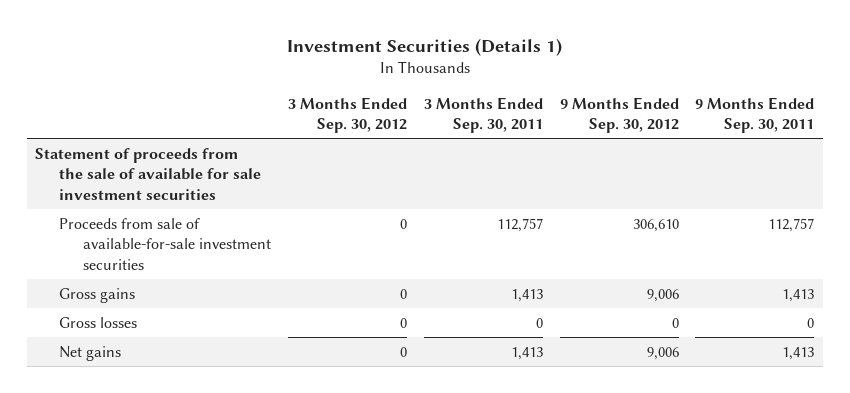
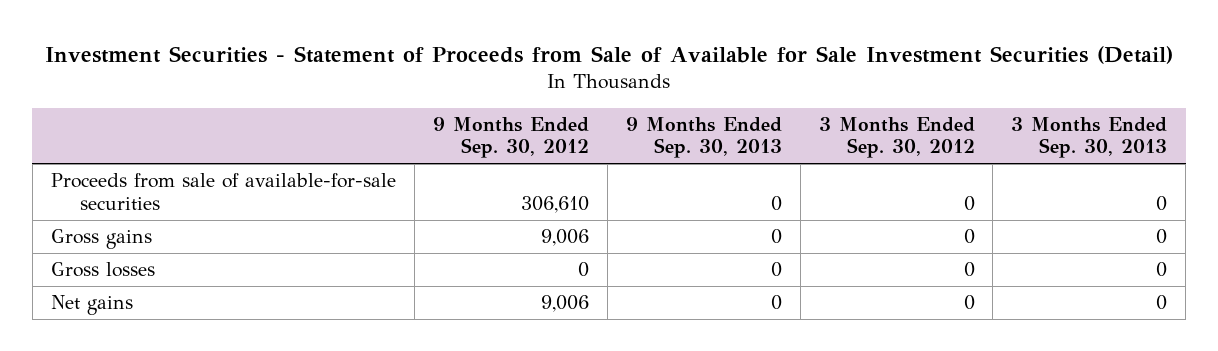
- Investment Securities (Details 1)
+ Investment Securities - Statement of Proceeds from Sale of Available for Sale Investment Securities (Detail)
- | 3 Months Ended Sep. 30, 2012 | 3 Months Ended Sep. 30, 2011 | 9 Months Ended Sep. 30, 2012 | 9 Months Ended Sep. 30, 2011
+ | 9 Months Ended Sep. 30, 2012 | 9 Months Ended Sep. 30, 2013 | 3 Months Ended Sep. 30, 2012 | 3 Months Ended Sep. 30, 2013
- Statement of proceeds from the sale of available for sale investment securities
- Proceeds from sale of available-for-sale investment securities | 0 | 112,757 | 306,610 | 112,757
+ Proceeds from sale of available-for-sale securities | 306,610 | 0 | 0 | 0

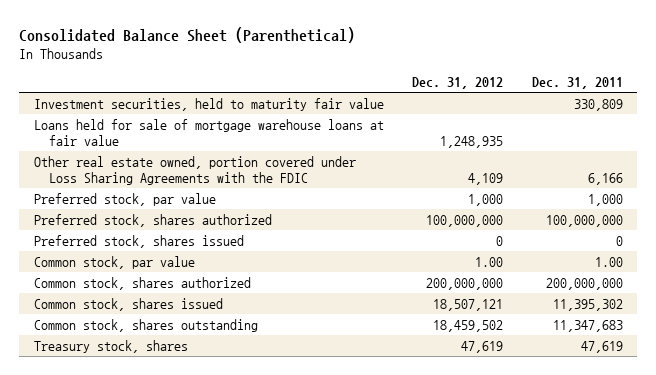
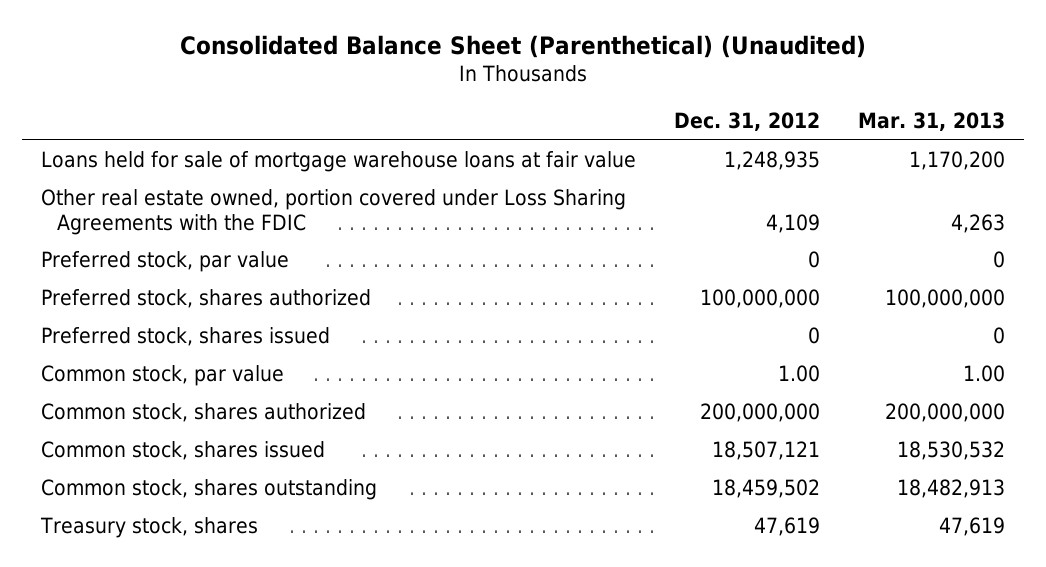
- Consolidated Balance Sheet (Parenthetical)
+ Consolidated Balance Sheet (Parenthetical) (Unaudited)
- | Dec. 31, 2012 | Dec. 31, 2011
+ | Dec. 31, 2012 | Mar. 31, 2013
- Investment securities, held to maturity fair value | | 330,809
- Preferred stock, par value | 1,000 | 1,000
+ Preferred stock, par value | 0 | 0

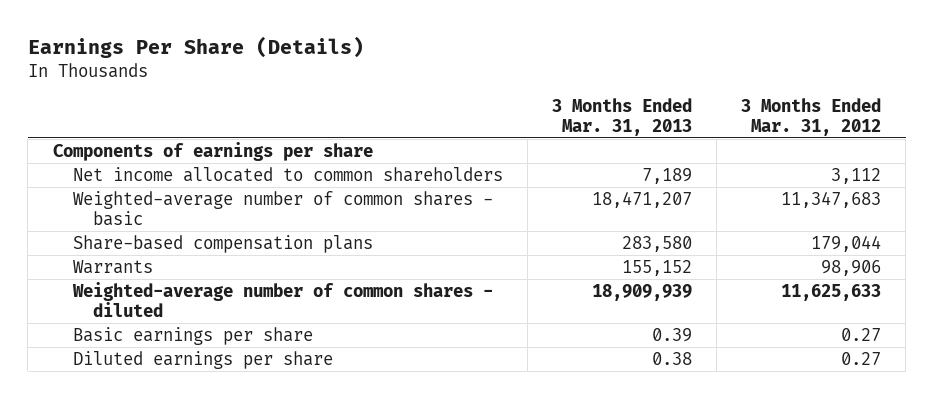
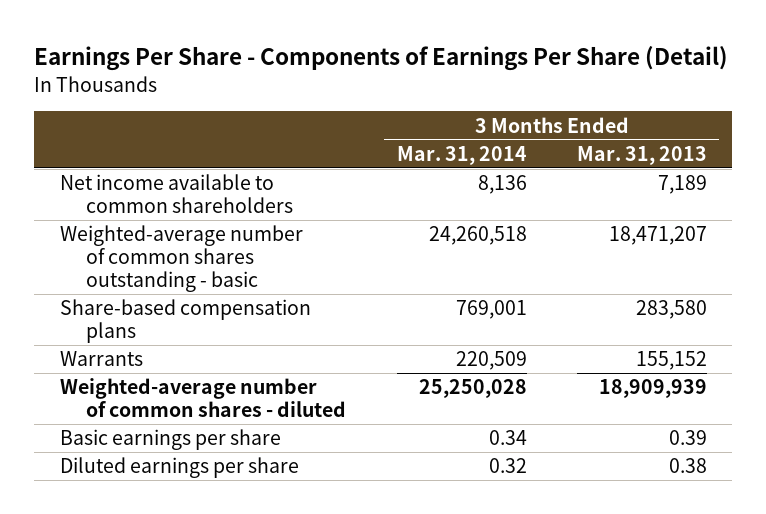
- Earnings Per Share (Details)
+ Earnings Per Share - Components of Earnings Per Share (Detail)
- | 3 Months Ended Mar. 31, 2013 | 3 Months Ended Mar. 31, 2012
+ | 3 Months Ended Mar. 31, 2014 | 3 Months Ended Mar. 31, 2013
- Components of earnings per share
- Net income allocated to common shareholders | 7,189 | 3,112
- Weighted-average number of common shares - basic | 18,471,207 | 11,347,683
+ Net income available to common shareholders | 8,136 | 7,189
+ Weighted-average number of common shares outstanding - basic | 24,260,518 | 18,471,207

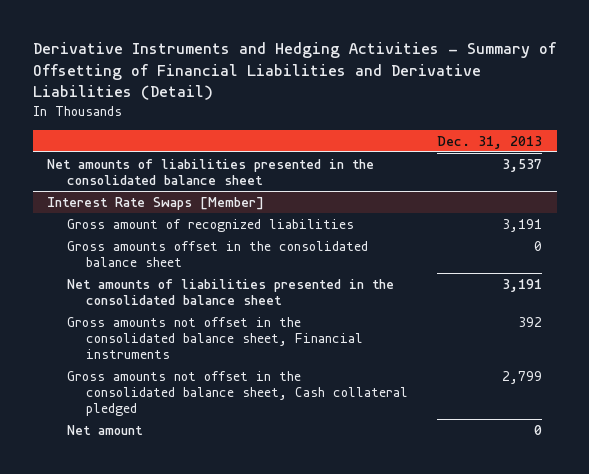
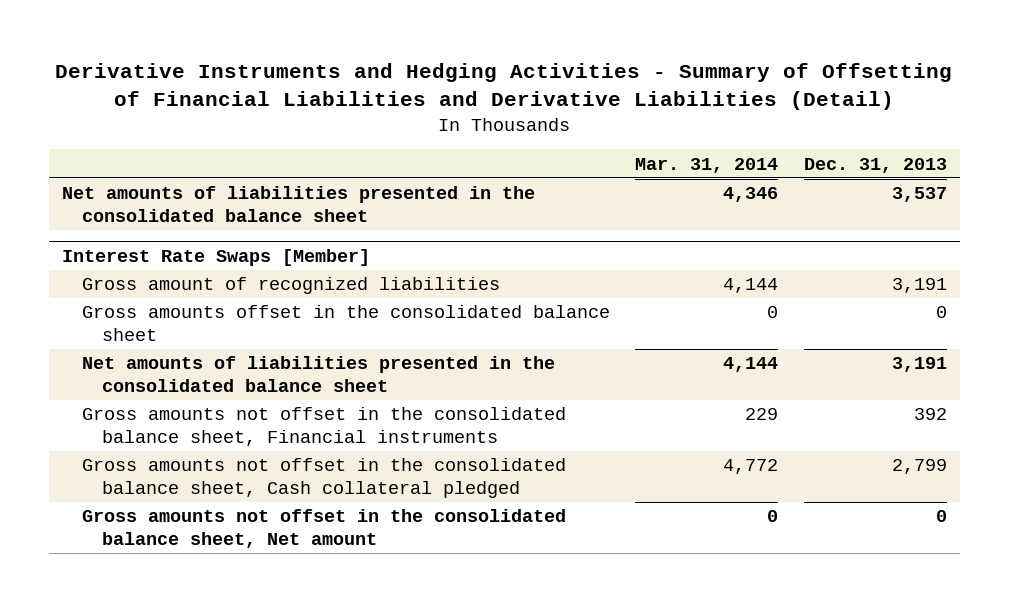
- | Dec. 31, 2013
+ | Mar. 31, 2014 | Dec. 31, 2013
@ Interest Rate Swaps [Member]
- Net amount | 0
+ Gross amounts not offset in the consolidated balance sheet, Net amount | 0 | 0

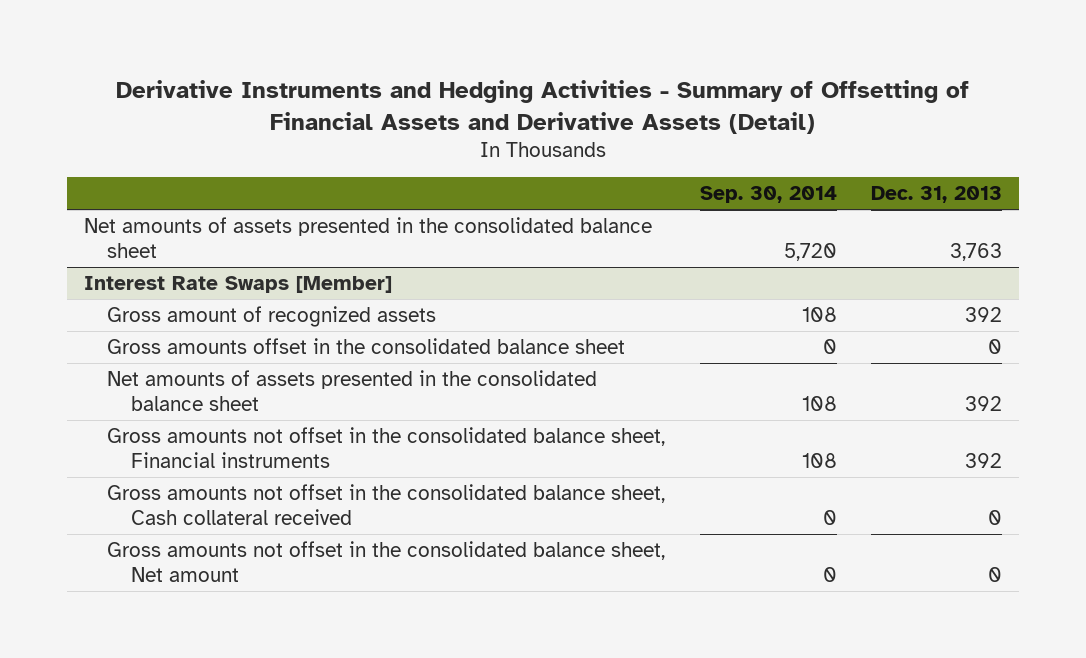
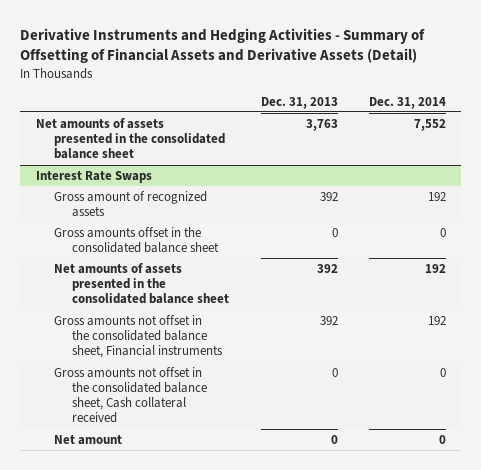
- | Sep. 30, 2014 | Dec. 31, 2013
+ | Dec. 31, 2013 | Dec. 31, 2014
- Interest Rate Swaps [Member]
+ Interest Rate Swaps
- Gross amounts not offset in the consolidated balance sheet, Net amount | 0 | 0
+ Net amount | 0 | 0

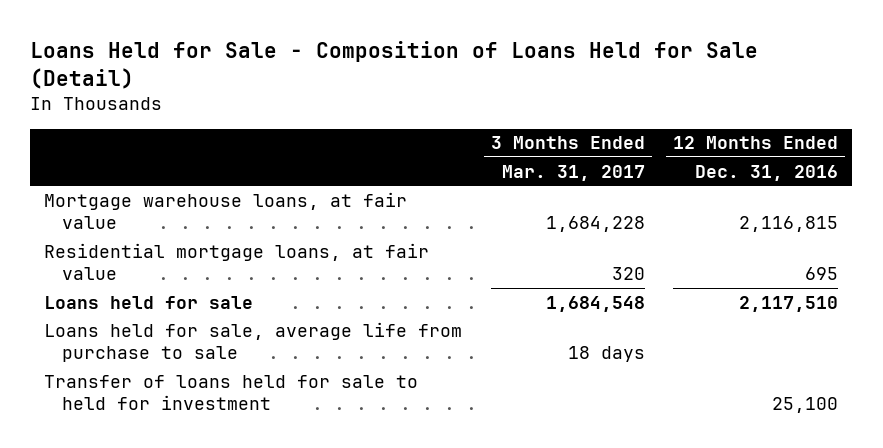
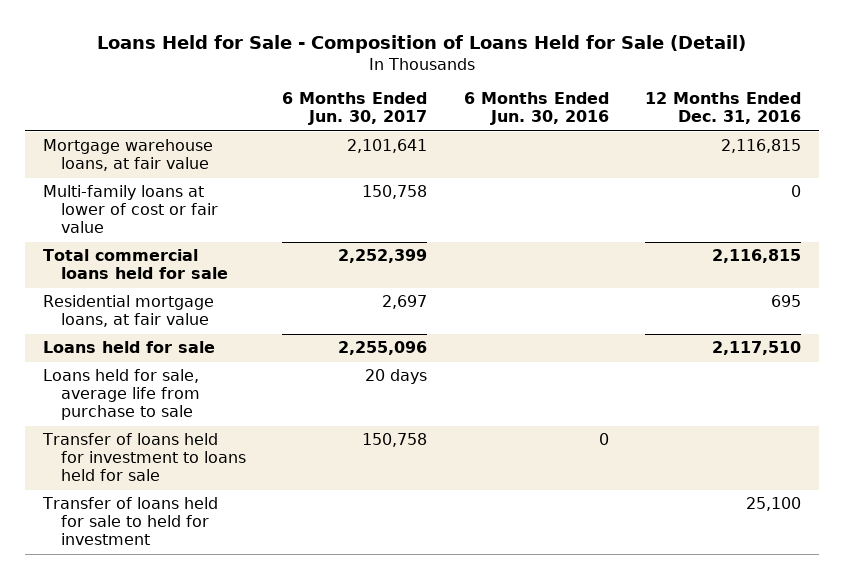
- | 3 Months Ended Mar. 31, 2017 | 12 Months Ended Dec. 31, 2016
+ | 6 Months Ended Jun. 30, 2017 | 6 Months Ended Jun. 30, 2016 | 12 Months Ended Dec. 31, 2016
+ Multi-family loans at lower of cost or fair value | 150,758 | | 0
+ Total commercial loans held for sale | 2,252,399 | | 2,116,815
+ Transfer of loans held for investment to loans held for sale | 150,758 | 0 |

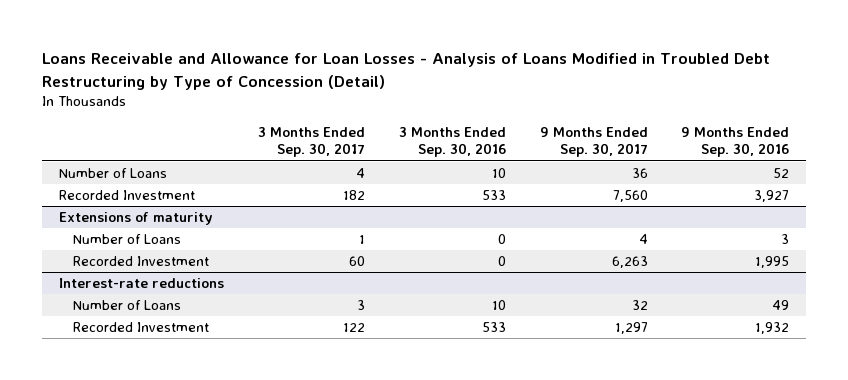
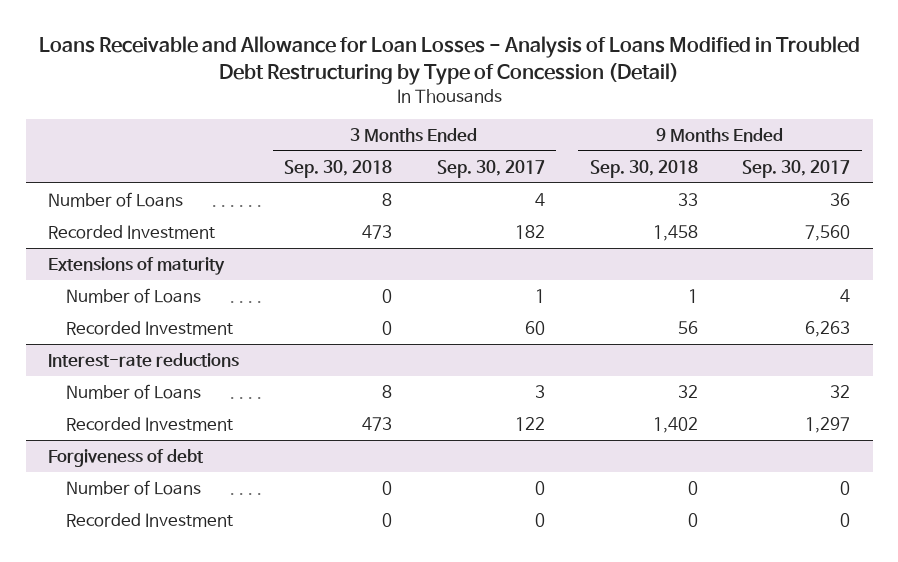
- | 3 Months Ended Sep. 30, 2017 | 3 Months Ended Sep. 30, 2016 | 9 Months Ended Sep. 30, 2017 | 9 Months Ended Sep. 30, 2016
+ | 3 Months Ended Sep. 30, 2018 | 3 Months Ended Sep. 30, 2017 | 9 Months Ended Sep. 30, 2018 | 9 Months Ended Sep. 30, 2017
+ Forgiveness of debt
+ Number of Loans | 0 | 0 | 0 | 0
+ Recorded Investment | 0 | 0 | 0 | 0

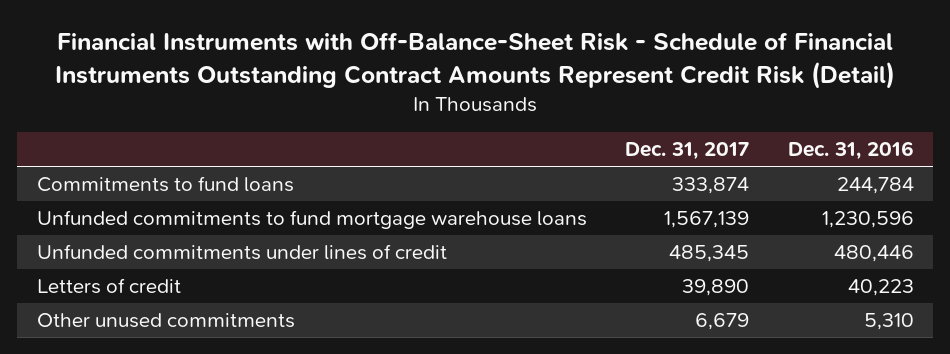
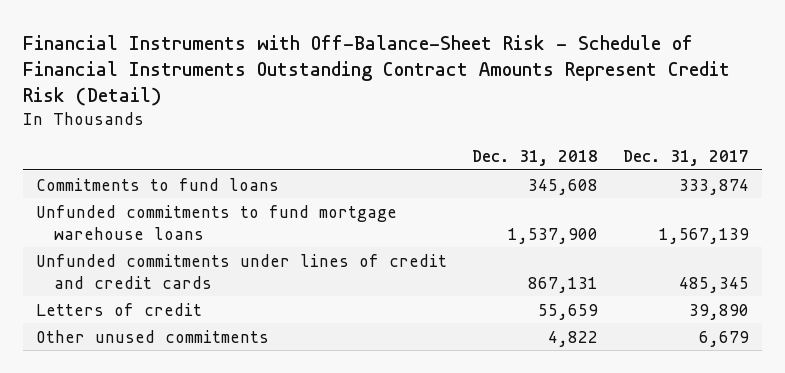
- | Dec. 31, 2017 | Dec. 31, 2016
+ | Dec. 31, 2018 | Dec. 31, 2017
- Unfunded commitments under lines of credit | 485,345 | 480,446
+ Unfunded commitments under lines of credit and credit cards | 867,131 | 485,345

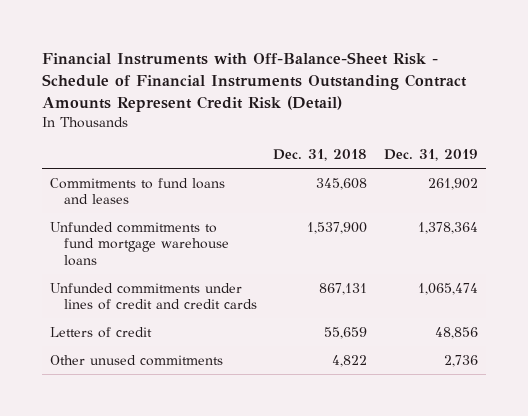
- | Dec. 31, 2018 | Dec. 31, 2017
+ | Dec. 31, 2018 | Dec. 31, 2019
- Commitments to fund loans | 345,608 | 333,874
+ Commitments to fund loans and leases | 345,608 | 261,902

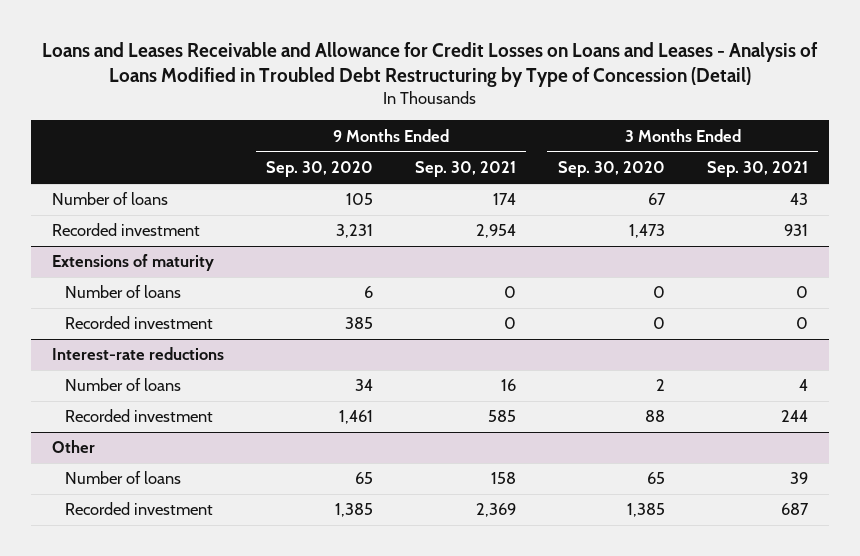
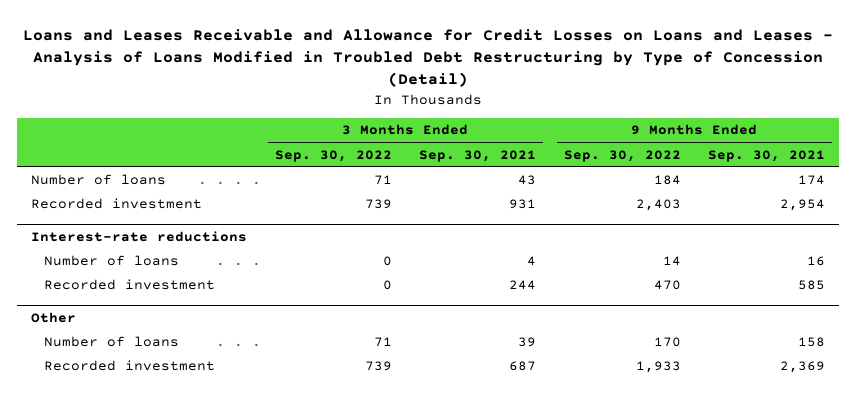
- | 9 Months Ended Sep. 30, 2020 | 9 Months Ended Sep. 30, 2021 | 3 Months Ended Sep. 30, 2020 | 3 Months Ended Sep. 30, 2021
+ | 3 Months Ended Sep. 30, 2022 | 3 Months Ended Sep. 30, 2021 | 9 Months Ended Sep. 30, 2022 | 9 Months Ended Sep. 30, 2021
- Extensions of maturity
- Number of loans | 6 | 0 | 0 | 0
- Recorded investment | 385 | 0 | 0 | 0

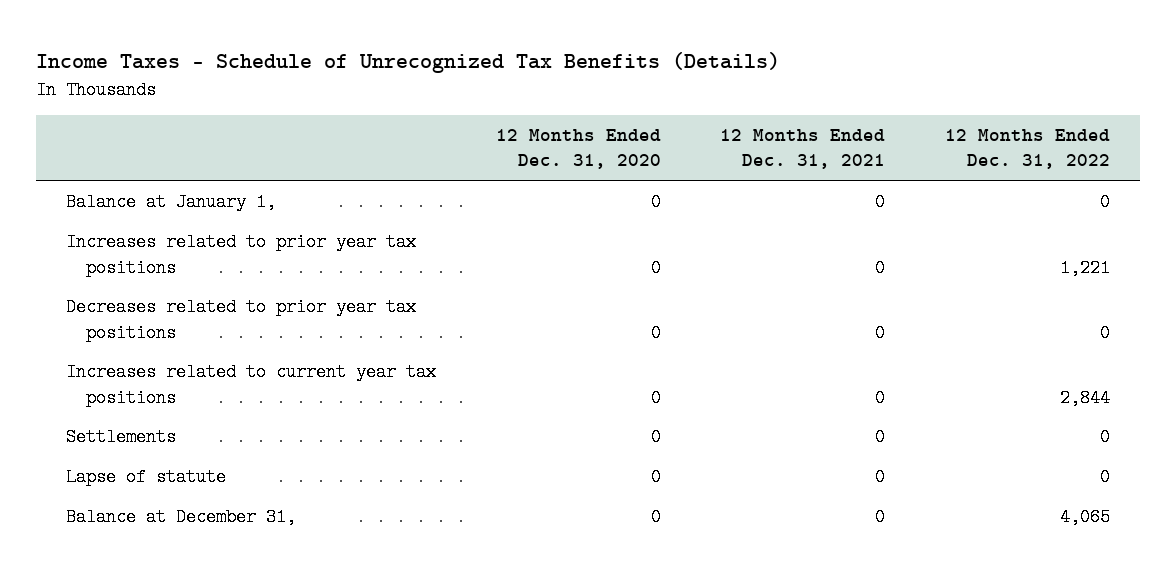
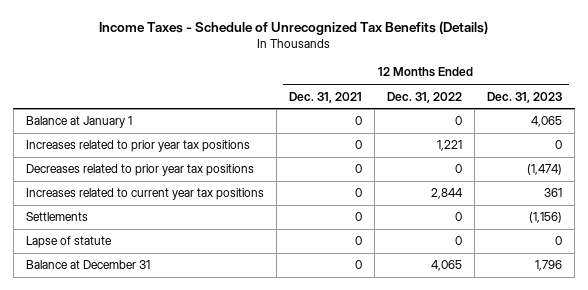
- | 12 Months Ended Dec. 31, 2020 | 12 Months Ended Dec. 31, 2021 | 12 Months Ended Dec. 31, 2022
+ | 12 Months Ended Dec. 31, 2021 | 12 Months Ended Dec. 31, 2022 | 12 Months Ended Dec. 31, 2023
- Balance at January 1, | 0 | 0 | 0
+ Balance at January 1 | 0 | 0 | 4,065
- Balance at December 31, | 0 | 0 | 4,065
+ Balance at December 31 | 0 | 4,065 | 1,796

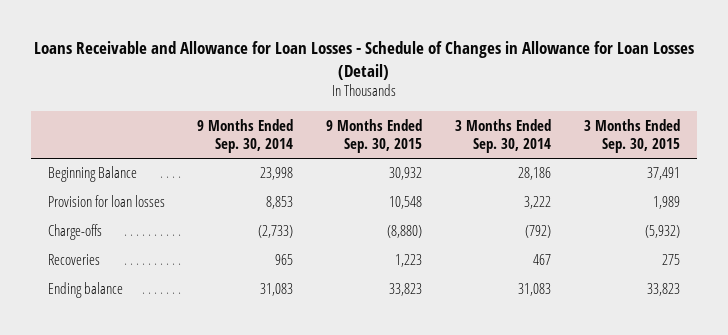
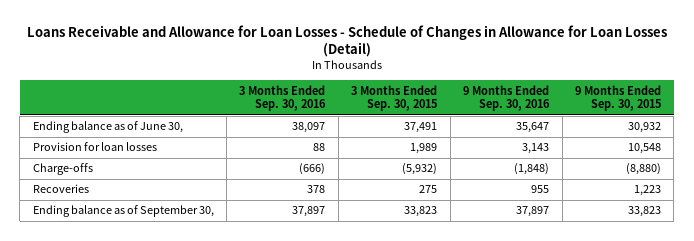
- | 9 Months Ended Sep. 30, 2014 | 9 Months Ended Sep. 30, 2015 | 3 Months Ended Sep. 30, 2014 | 3 Months Ended Sep. 30, 2015
+ | 3 Months Ended Sep. 30, 2016 | 3 Months Ended Sep. 30, 2015 | 9 Months Ended Sep. 30, 2016 | 9 Months Ended Sep. 30, 2015
- Beginning Balance | 23,998 | 30,932 | 28,186 | 37,491
+ Ending balance as of June 30, | 38,097 | 37,491 | 35,647 | 30,932
- Ending balance | 31,083 | 33,823 | 31,083 | 33,823
+ Ending balance as of September 30, | 37,897 | 33,823 | 37,897 | 33,823

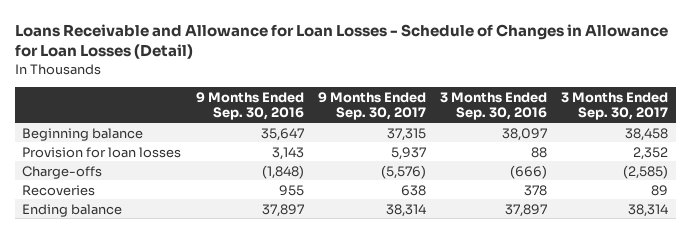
- | 3 Months Ended Sep. 30, 2016 | 3 Months Ended Sep. 30, 2015 | 9 Months Ended Sep. 30, 2016 | 9 Months Ended Sep. 30, 2015
+ | 9 Months Ended Sep. 30, 2016 | 9 Months Ended Sep. 30, 2017 | 3 Months Ended Sep. 30, 2016 | 3 Months Ended Sep. 30, 2017
- Ending balance as of June 30, | 38,097 | 37,491 | 35,647 | 30,932
+ Beginning balance | 35,647 | 37,315 | 38,097 | 38,458
- Ending balance as of September 30, | 37,897 | 33,823 | 37,897 | 33,823
+ Ending balance | 37,897 | 38,314 | 37,897 | 38,314

